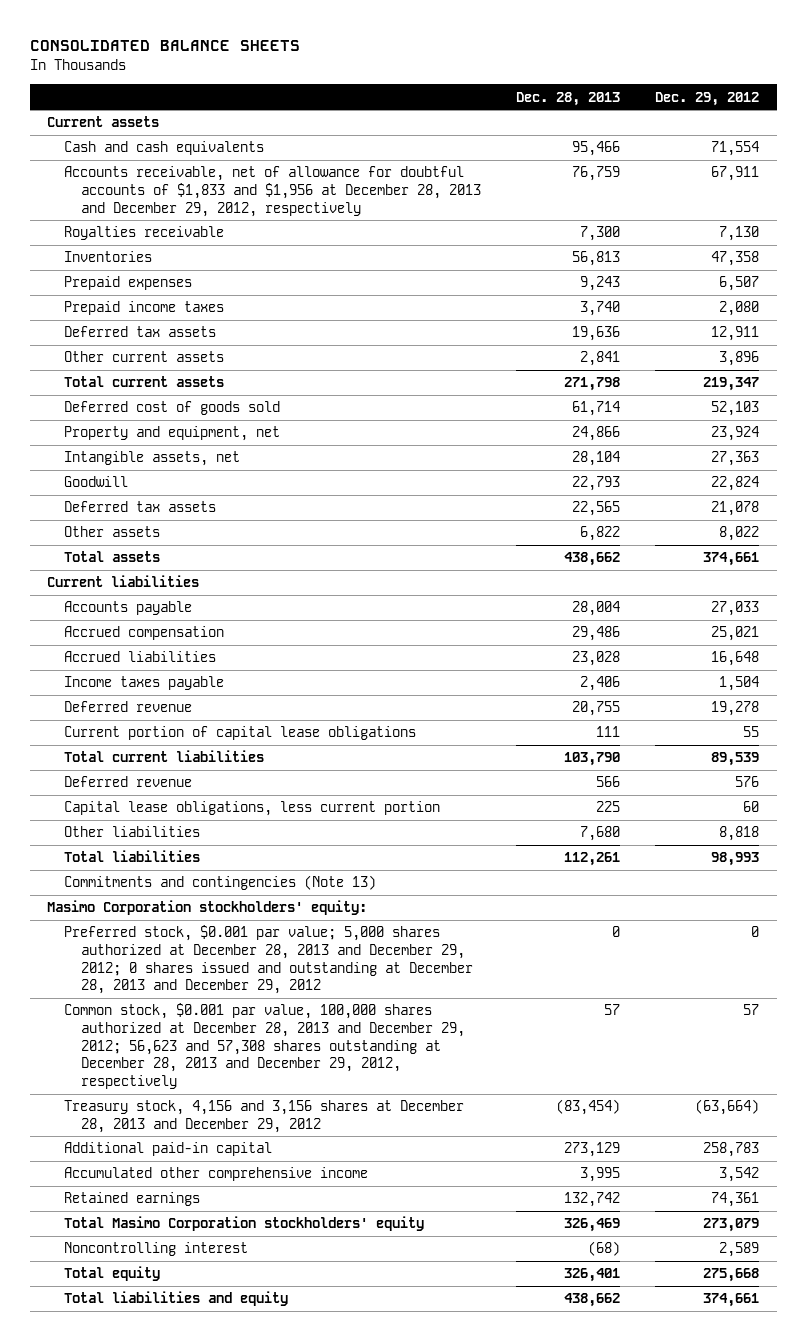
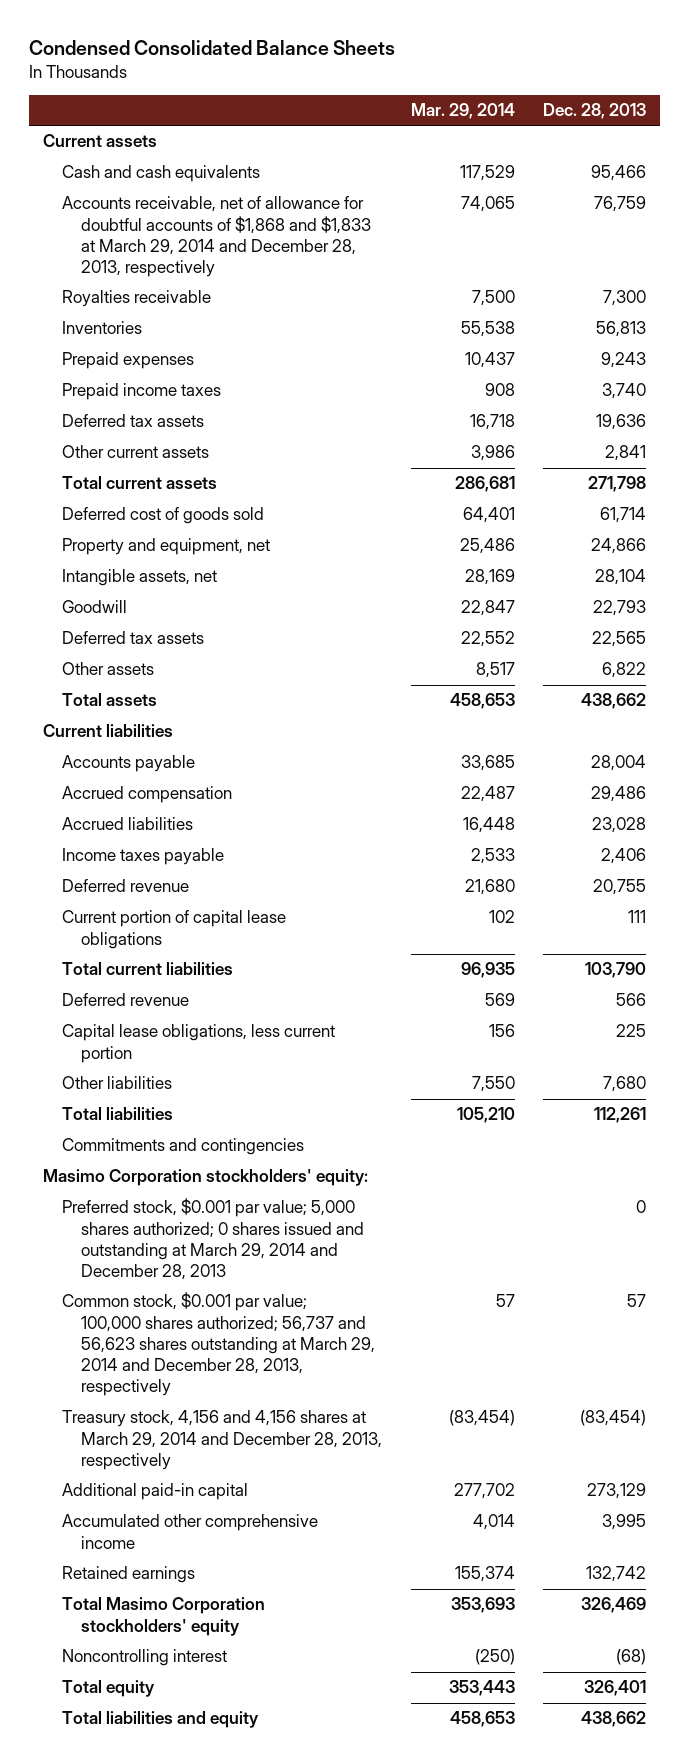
- CONSOLIDATED BALANCE SHEETS
+ Condensed Consolidated Balance Sheets
- | Dec. 28, 2013 | Dec. 29, 2012
+ | Mar. 29, 2014 | Dec. 28, 2013
- Accounts receivable, net of allowance for doubtful accounts of $1,833 and $1,956 at December 28, 2013 and December 29, 2012, respectively | 76,759 | 67,911
+ Accounts receivable, net of allowance for doubtful accounts of $1,868 and $1,833 at March 29, 2014 and December 28, 2013, respectively | 74,065 | 76,759
- Commitments and contingencies (Note 13)
+ Commitments and contingencies
- Preferred stock, $0.001 par value; 5,000 shares authorized at December 28, 2013 and December 29, 2012; 0 shares issued and outstanding at December 28, 2013 and December 29, 2012 | 0 | 0
- Common stock, $0.001 par value, 100,000 shares authorized at December 28, 2013 and December 29, 2012; 56,623 and 57,308 shares outstanding at December 28, 2013 and December 29, 2012, respectively | 57 | 57
- Treasury stock, 4,156 and 3,156 shares at December 28, 2013 and December 29, 2012 | (83,454) | (63,664)
+ Preferred stock, $0.001 par value; 5,000 shares authorized; 0 shares issued and outstanding at March 29, 2014 and December 28, 2013 | | 0
+ Common stock, $0.001 par value; 100,000 shares authorized; 56,737 and 56,623 shares outstanding at March 29, 2014 and December 28, 2013, respectively | 57 | 57
+ Treasury stock, 4,156 and 4,156 shares at March 29, 2014 and December 28, 2013, respectively | (83,454) | (83,454)

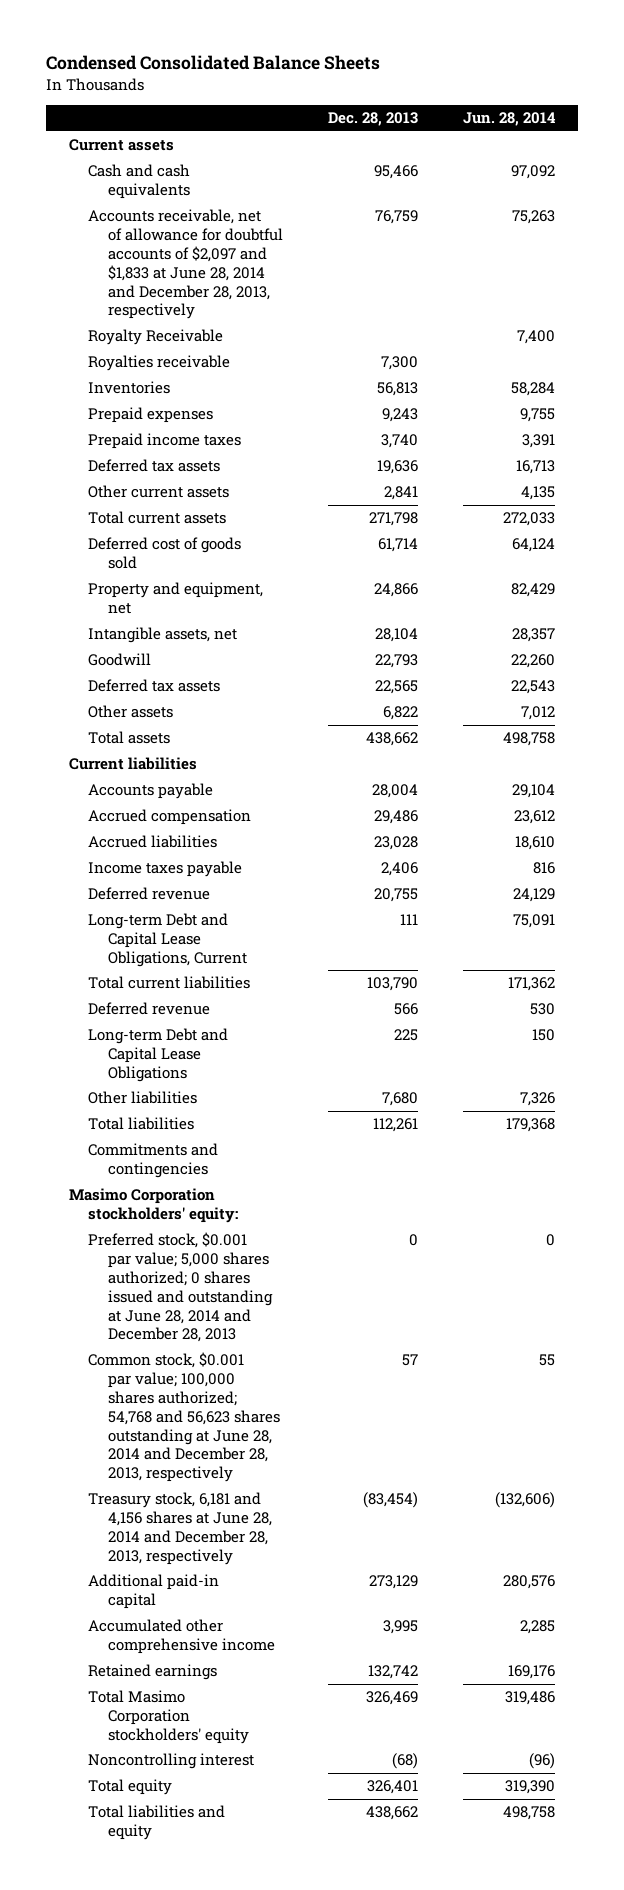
- | Mar. 29, 2014 | Dec. 28, 2013
+ | Dec. 28, 2013 | Jun. 28, 2014
- Accounts receivable, net of allowance for doubtful accounts of $1,868 and $1,833 at March 29, 2014 and December 28, 2013, respectively | 74,065 | 76,759
+ Accounts receivable, net of allowance for doubtful accounts of $2,097 and $1,833 at June 28, 2014 and December 28, 2013, respectively | 76,759 | 75,263
+ Royalty Receivable | | 7,400
- Current portion of capital lease obligations | 102 | 111
+ Long-term Debt and Capital Lease Obligations, Current | 111 | 75,091
- Capital lease obligations, less current portion | 156 | 225
+ Long-term Debt and Capital Lease Obligations | 225 | 150
- Preferred stock, $0.001 par value; 5,000 shares authorized; 0 shares issued and outstanding at March 29, 2014 and December 28, 2013 | | 0
- Common stock, $0.001 par value; 100,000 shares authorized; 56,737 and 56,623 shares outstanding at March 29, 2014 and December 28, 2013, respectively | 57 | 57
- Treasury stock, 4,156 and 4,156 shares at March 29, 2014 and December 28, 2013, respectively | (83,454) | (83,454)
+ Preferred stock, $0.001 par value; 5,000 shares authorized; 0 shares issued and outstanding at June 28, 2014 and December 28, 2013 | 0 | 0
+ Common stock, $0.001 par value; 100,000 shares authorized; 54,768 and 56,623 shares outstanding at June 28, 2014 and December 28, 2013, respectively | 57 | 55
+ Treasury stock, 6,181 and 4,156 shares at June 28, 2014 and December 28, 2013, respectively | (83,454) | (132,606)

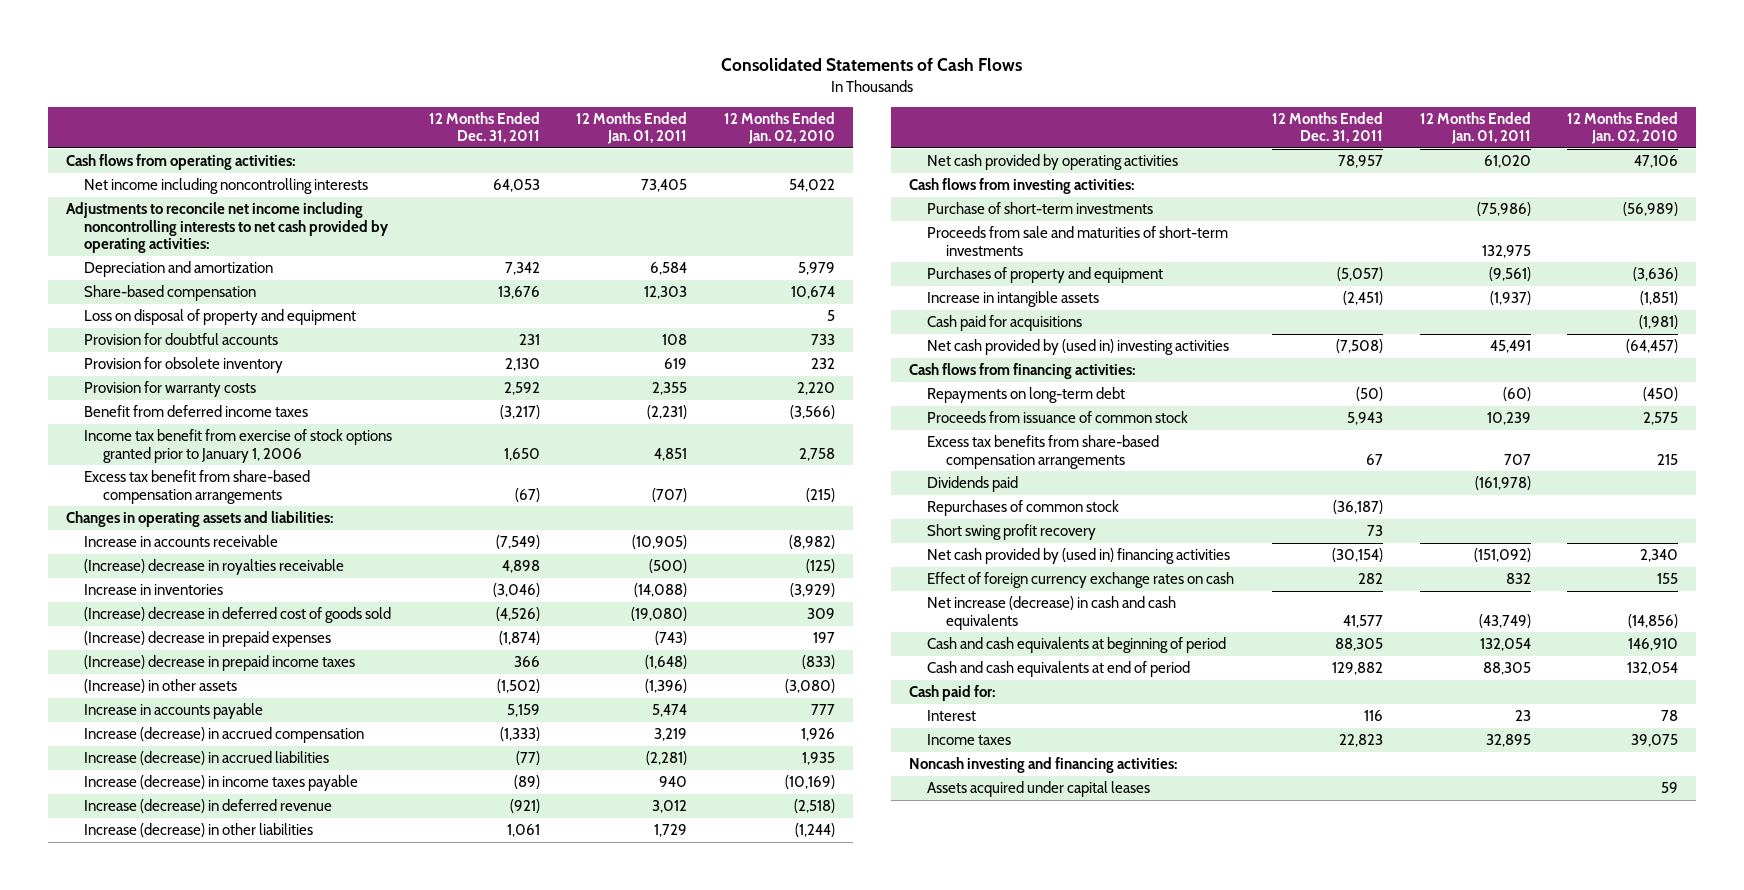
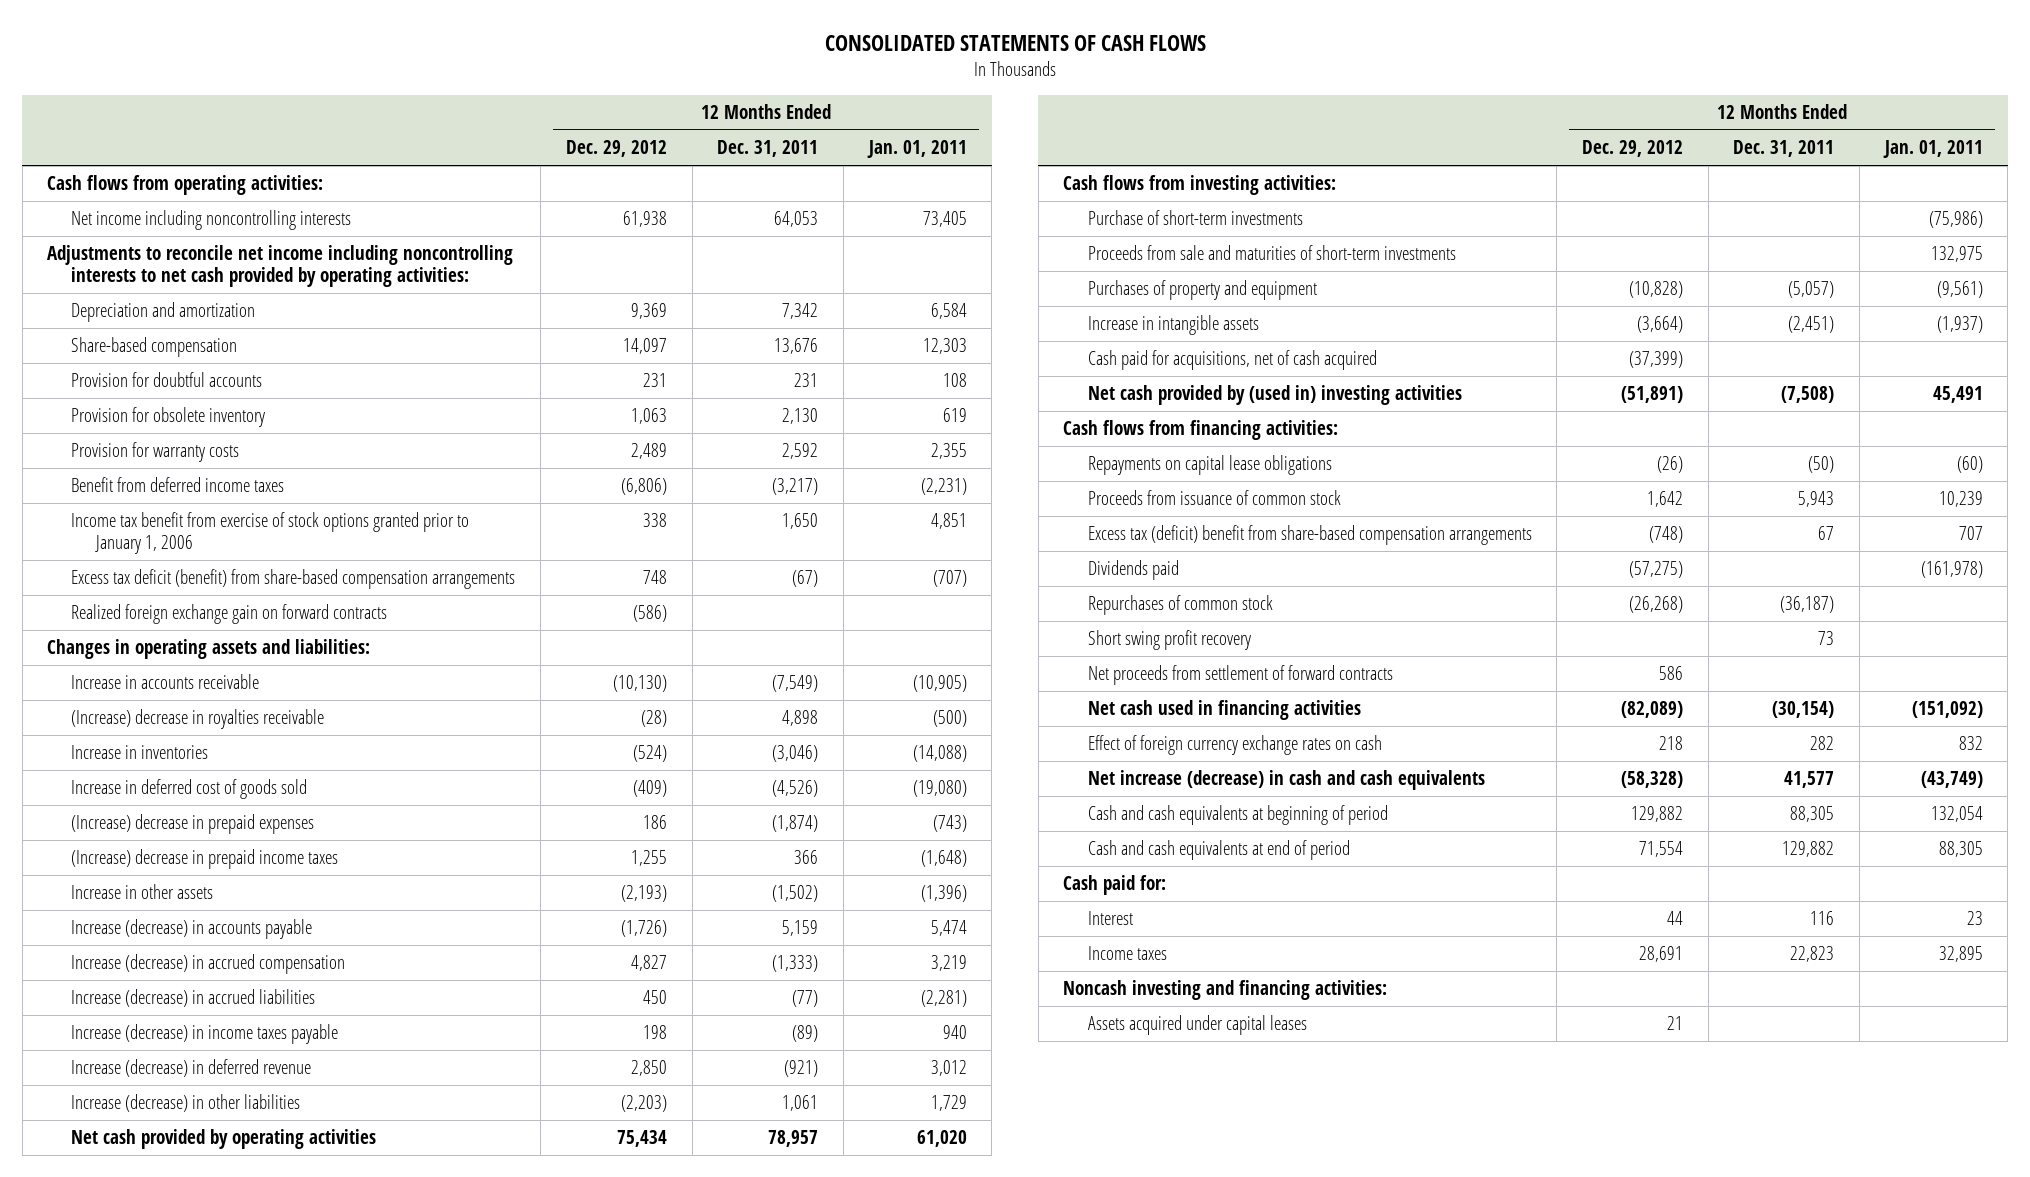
- Consolidated Statements of Cash Flows
+ CONSOLIDATED STATEMENTS OF CASH FLOWS
- | 12 Months Ended Dec. 31, 2011 | 12 Months Ended Jan. 01, 2011 | 12 Months Ended Jan. 02, 2010
+ | 12 Months Ended Dec. 29, 2012 | 12 Months Ended Dec. 31, 2011 | 12 Months Ended Jan. 01, 2011
- Loss on disposal of property and equipment | | | 5
- Excess tax benefit from share-based compensation arrangements | (67) | (707) | (215)
+ Excess tax deficit (benefit) from share-based compensation arrangements | 748 | (67) | (707)
+ Realized foreign exchange gain on forward contracts | (586) | |
- (Increase) decrease in deferred cost of goods sold | (4,526) | (19,080) | 309
+ Increase in deferred cost of goods sold | (409) | (4,526) | (19,080)
- (Increase) in other assets | (1,502) | (1,396) | (3,080)
- Increase in accounts payable | 5,159 | 5,474 | 777
+ Increase in other assets | (2,193) | (1,502) | (1,396)
+ Increase (decrease) in accounts payable | (1,726) | 5,159 | 5,474
- Cash paid for acquisitions | | | (1,981)
+ Cash paid for acquisitions, net of cash acquired | (37,399) | |
- Repayments on long-term debt | (50) | (60) | (450)
+ Repayments on capital lease obligations | (26) | (50) | (60)
- Excess tax benefits from share-based compensation arrangements | 67 | 707 | 215
+ Excess tax (deficit) benefit from share-based compensation arrangements | (748) | 67 | 707
- Net cash provided by (used in) financing activities | (30,154) | (151,092) | 2,340
+ Net proceeds from settlement of forward contracts | 586 | |
+ Net cash used in financing activities | (82,089) | (30,154) | (151,092)

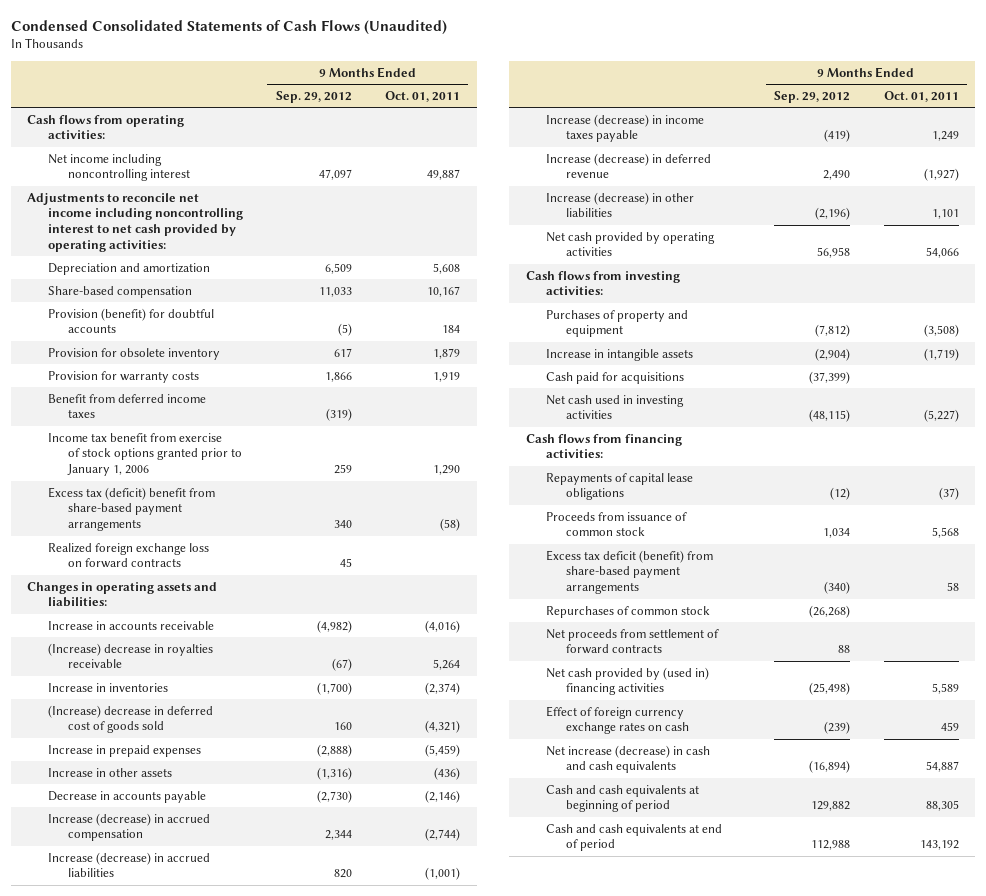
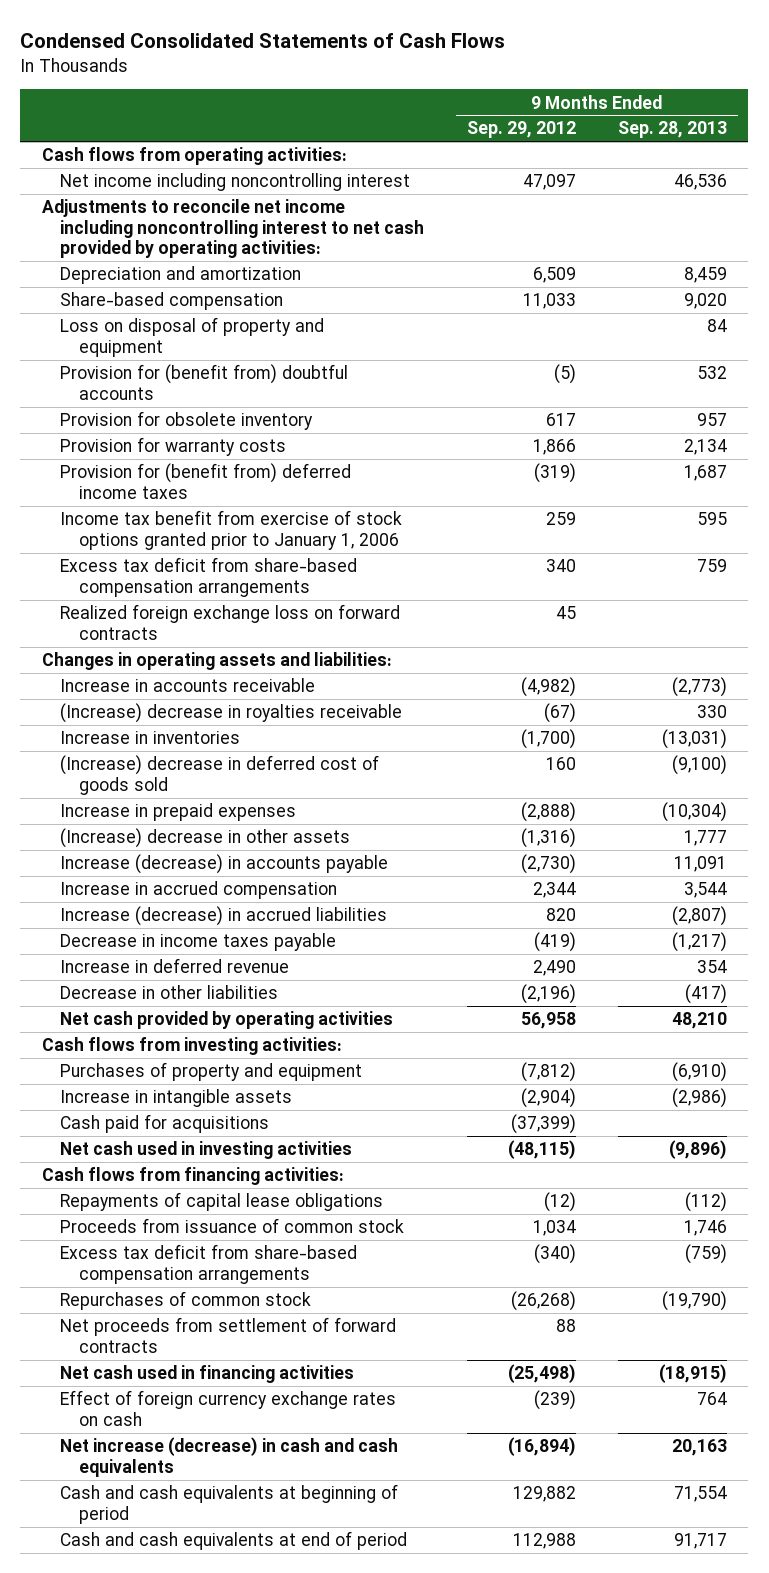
- Condensed Consolidated Statements of Cash Flows (Unaudited)
+ Condensed Consolidated Statements of Cash Flows
- | 9 Months Ended Sep. 29, 2012 | 9 Months Ended Oct. 01, 2011
+ | 9 Months Ended Sep. 29, 2012 | 9 Months Ended Sep. 28, 2013
- Provision (benefit) for doubtful accounts | (5) | 184
+ Loss on disposal of property and equipment | | 84
+ Provision for (benefit from) doubtful accounts | (5) | 532
- Benefit from deferred income taxes | (319) |
+ Provision for (benefit from) deferred income taxes | (319) | 1,687
- Excess tax (deficit) benefit from share-based payment arrangements | 340 | (58)
+ Excess tax deficit from share-based compensation arrangements | 340 | 759
- Increase in other assets | (1,316) | (436)
- Decrease in accounts payable | (2,730) | (2,146)
- Increase (decrease) in accrued compensation | 2,344 | (2,744)
+ (Increase) decrease in other assets | (1,316) | 1,777
+ Increase (decrease) in accounts payable | (2,730) | 11,091
+ Increase in accrued compensation | 2,344 | 3,544
- Increase (decrease) in income taxes payable | (419) | 1,249
- Increase (decrease) in deferred revenue | 2,490 | (1,927)
- Increase (decrease) in other liabilities | (2,196) | 1,101
+ Decrease in income taxes payable | (419) | (1,217)
+ Increase in deferred revenue | 2,490 | 354
+ Decrease in other liabilities | (2,196) | (417)
- Excess tax deficit (benefit) from share-based payment arrangements | (340) | 58
+ Excess tax deficit from share-based compensation arrangements | (340) | (759)
- Net cash provided by (used in) financing activities | (25,498) | 5,589
+ Net cash used in financing activities | (25,498) | (18,915)

